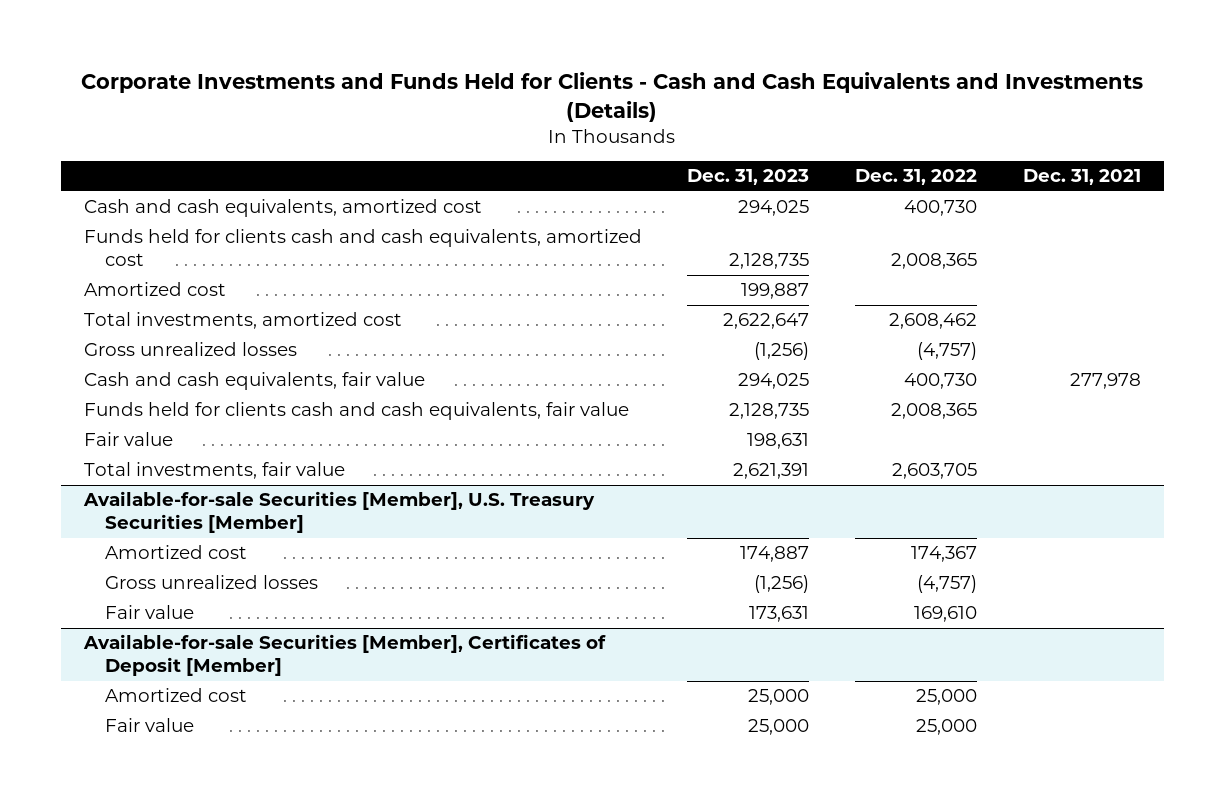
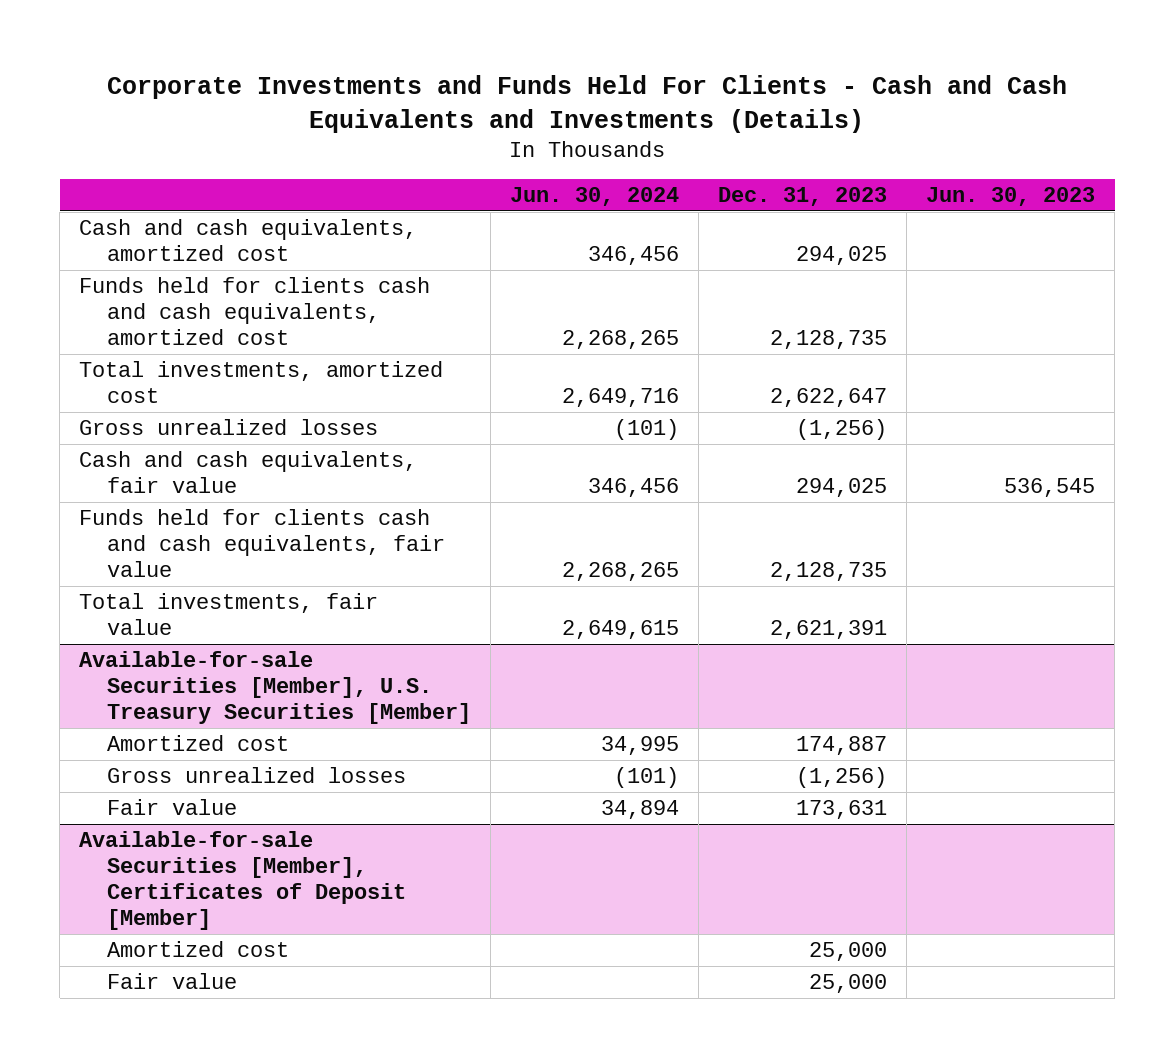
- Corporate Investments and Funds Held for Clients - Cash and Cash Equivalents and Investments (Details)
+ Corporate Investments and Funds Held For Clients - Cash and Cash Equivalents and Investments (Details)
- | Dec. 31, 2023 | Dec. 31, 2022 | Dec. 31, 2021
+ | Jun. 30, 2024 | Dec. 31, 2023 | Jun. 30, 2023
- Amortized cost | 199,887 | |
- Fair value | 198,631 | |

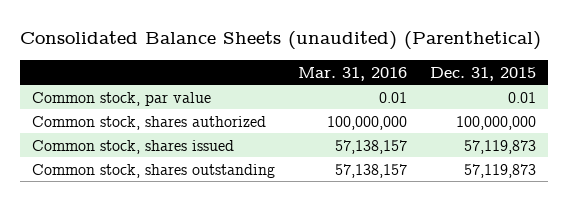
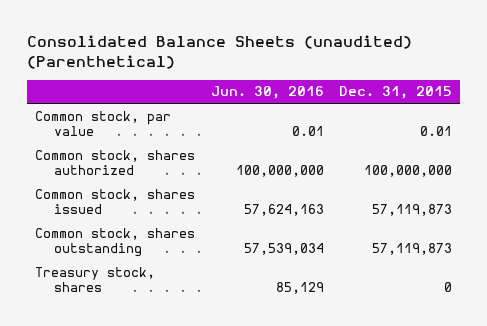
- | Mar. 31, 2016 | Dec. 31, 2015
+ | Jun. 30, 2016 | Dec. 31, 2015
+ Treasury stock, shares | 85,129 | 0

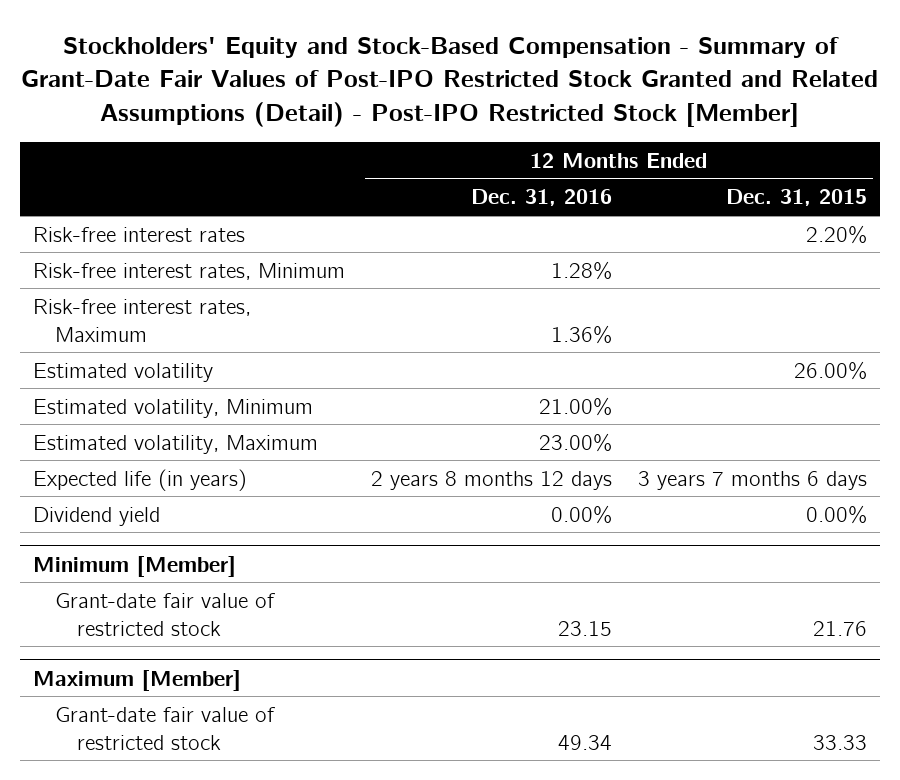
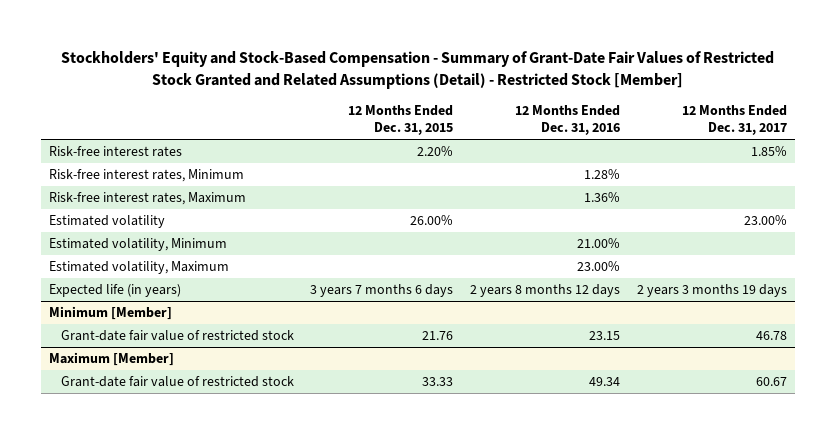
- Stockholders' Equity and Stock-Based Compensation - Summary of Grant-Date Fair Values of Post-IPO Restricted Stock Granted and Related Assumptions (Detail) - Post-IPO Restricted Stock [Member]
+ Stockholders' Equity and Stock-Based Compensation - Summary of Grant-Date Fair Values of Restricted Stock Granted and Related Assumptions (Detail) - Restricted Stock [Member]
- | 12 Months Ended Dec. 31, 2016 | 12 Months Ended Dec. 31, 2015
+ | 12 Months Ended Dec. 31, 2015 | 12 Months Ended Dec. 31, 2016 | 12 Months Ended Dec. 31, 2017
- Dividend yield | 0.00% | 0.00%

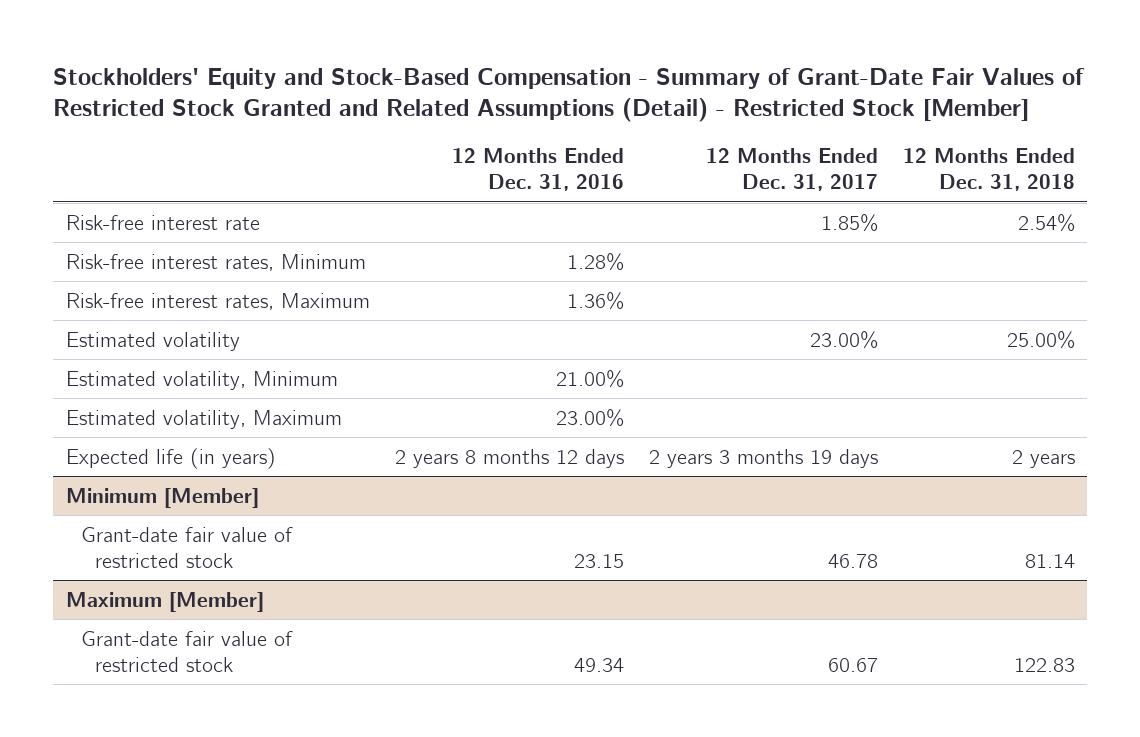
- | 12 Months Ended Dec. 31, 2015 | 12 Months Ended Dec. 31, 2016 | 12 Months Ended Dec. 31, 2017
+ | 12 Months Ended Dec. 31, 2016 | 12 Months Ended Dec. 31, 2017 | 12 Months Ended Dec. 31, 2018
- Risk-free interest rates | 2.20% | | 1.85%
+ Risk-free interest rate | | 1.85% | 2.54%

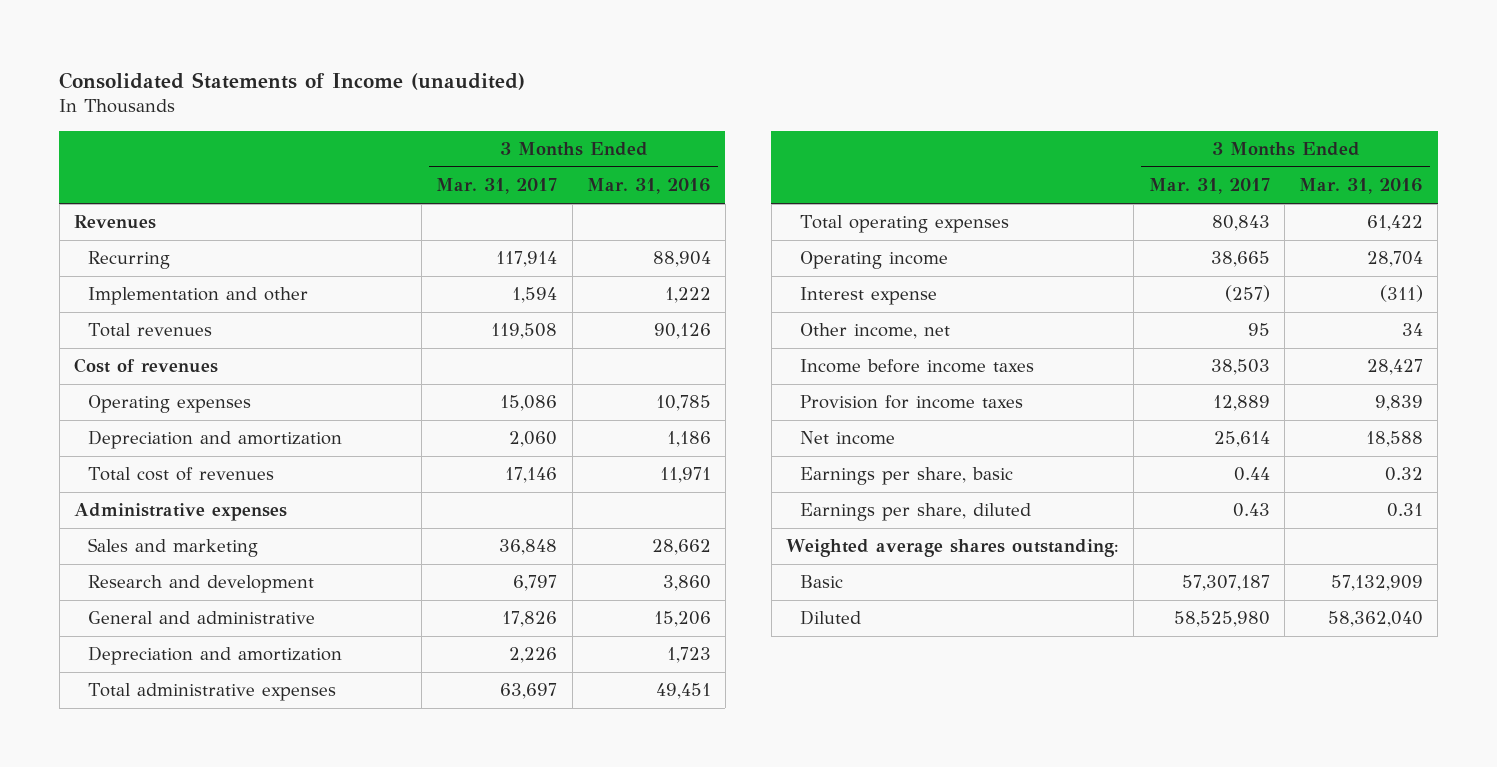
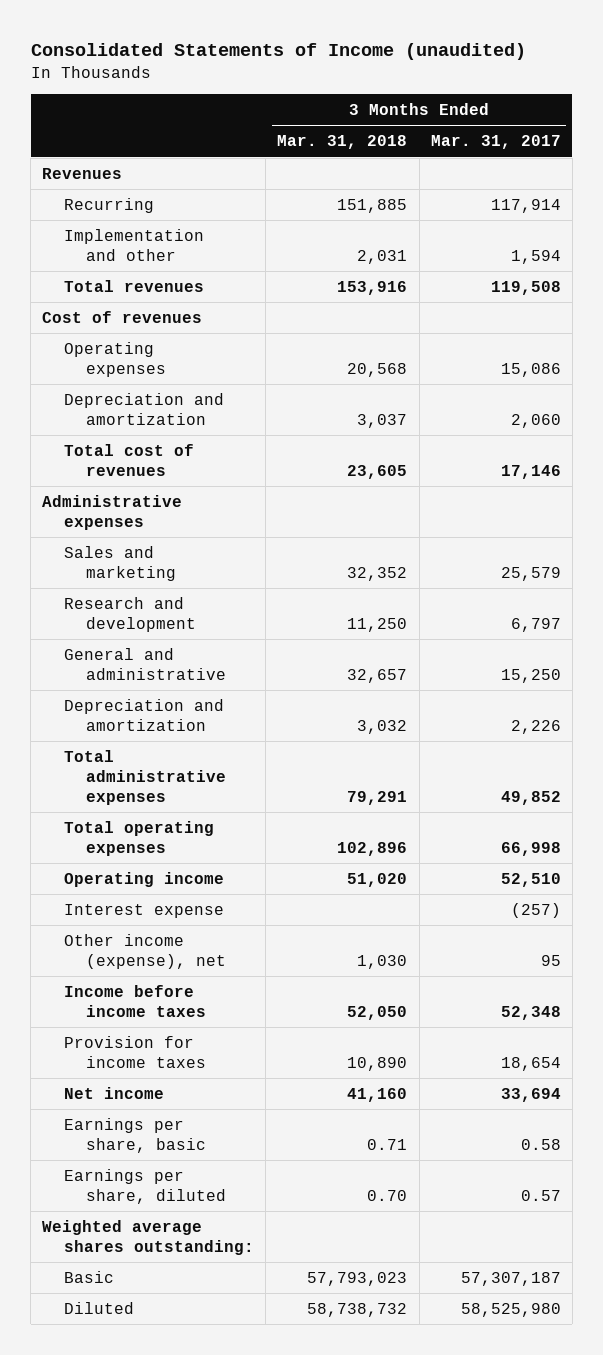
- | 3 Months Ended Mar. 31, 2017 | 3 Months Ended Mar. 31, 2016
+ | 3 Months Ended Mar. 31, 2018 | 3 Months Ended Mar. 31, 2017
- Sales and marketing | 36,848 | 28,662
+ Sales and marketing | 32,352 | 25,579
- General and administrative | 17,826 | 15,206
+ General and administrative | 32,657 | 15,250
- Total administrative expenses | 63,697 | 49,451
- Total operating expenses | 80,843 | 61,422
- Operating income | 38,665 | 28,704
+ Total administrative expenses | 79,291 | 49,852
+ Total operating expenses | 102,896 | 66,998
+ Operating income | 51,020 | 52,510
- Other income, net | 95 | 34
- Income before income taxes | 38,503 | 28,427
- Provision for income taxes | 12,889 | 9,839
- Net income | 25,614 | 18,588
- Earnings per share, basic | 0.44 | 0.32
- Earnings per share, diluted | 0.43 | 0.31
+ Other income (expense), net | 1,030 | 95
+ Income before income taxes | 52,050 | 52,348
+ Provision for income taxes | 10,890 | 18,654
+ Net income | 41,160 | 33,694
+ Earnings per share, basic | 0.71 | 0.58
+ Earnings per share, diluted | 0.70 | 0.57

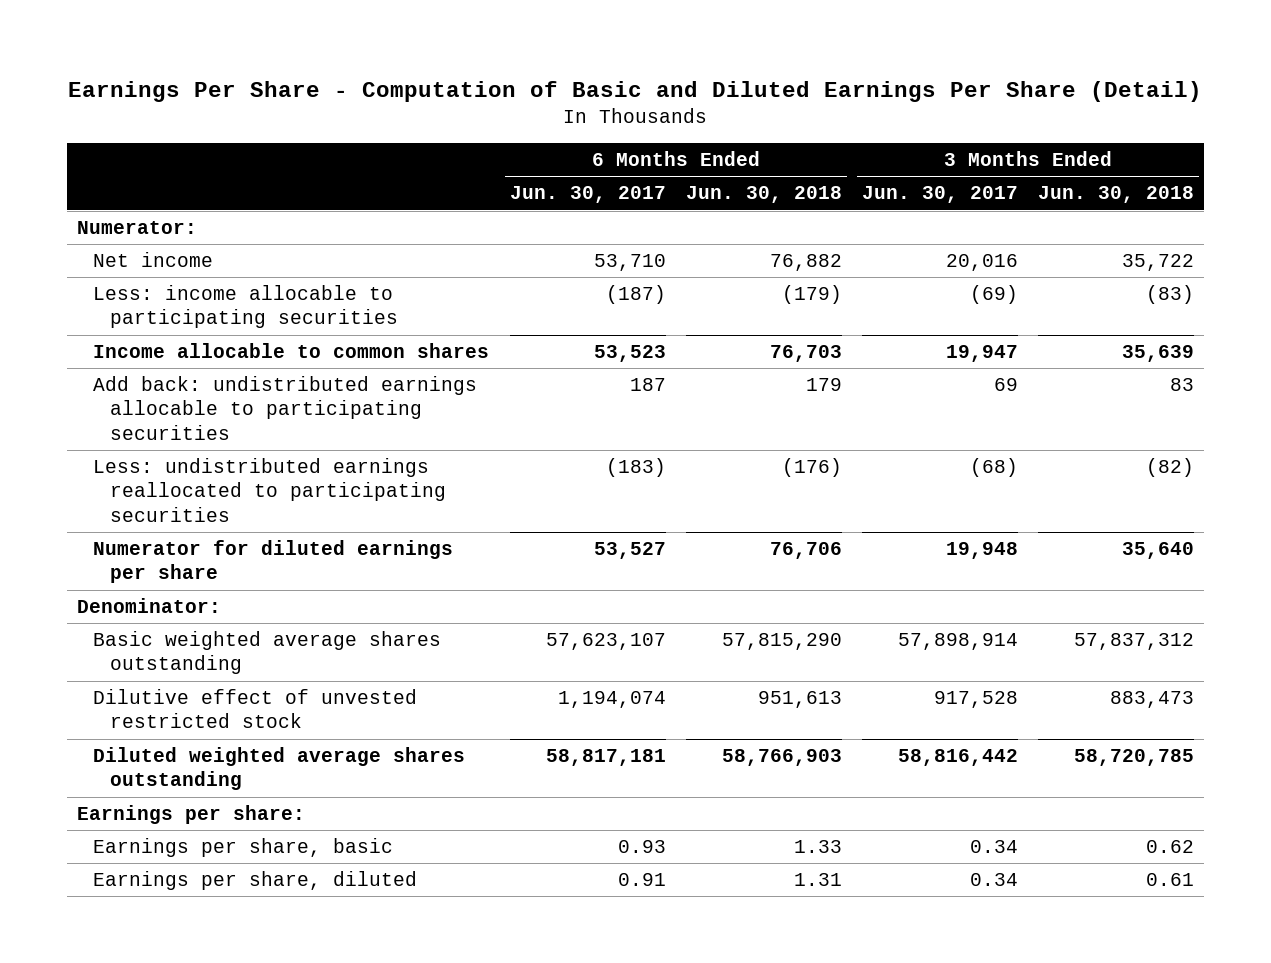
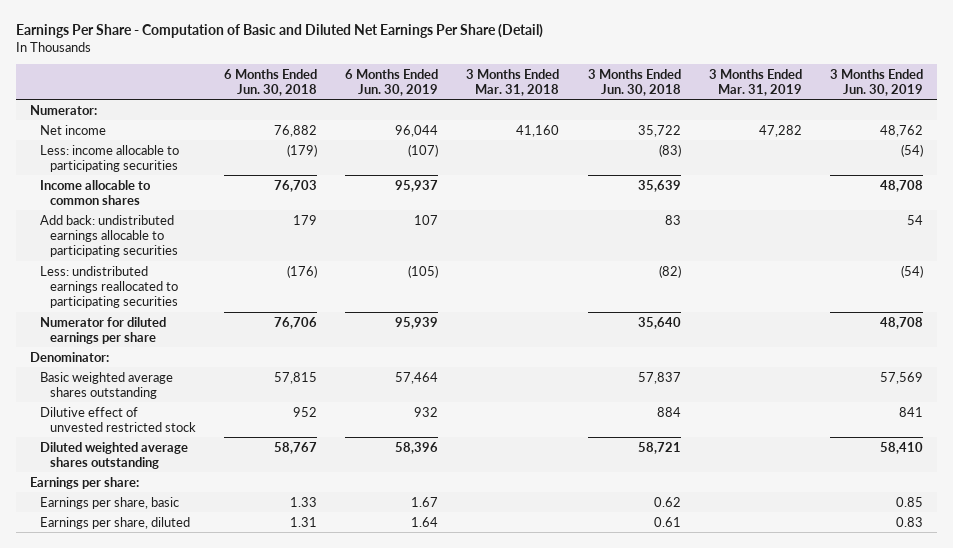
- Earnings Per Share - Computation of Basic and Diluted Earnings Per Share (Detail)
+ Earnings Per Share - Computation of Basic and Diluted Net Earnings Per Share (Detail)
- | 6 Months Ended Jun. 30, 2017 | 6 Months Ended Jun. 30, 2018 | 3 Months Ended Jun. 30, 2017 | 3 Months Ended Jun. 30, 2018
+ | 6 Months Ended Jun. 30, 2018 | 6 Months Ended Jun. 30, 2019 | 3 Months Ended Mar. 31, 2018 | 3 Months Ended Jun. 30, 2018 | 3 Months Ended Mar. 31, 2019 | 3 Months Ended Jun. 30, 2019
- Basic weighted average shares outstanding | 57,623,107 | 57,815,290 | 57,898,914 | 57,837,312
- Dilutive effect of unvested restricted stock | 1,194,074 | 951,613 | 917,528 | 883,473
- Diluted weighted average shares outstanding | 58,817,181 | 58,766,903 | 58,816,442 | 58,720,785
+ Basic weighted average shares outstanding | 57,815 | 57,464 | | 57,837 | | 57,569
+ Dilutive effect of unvested restricted stock | 952 | 932 | | 884 | | 841
+ Diluted weighted average shares outstanding | 58,767 | 58,396 | | 58,721 | | 58,410

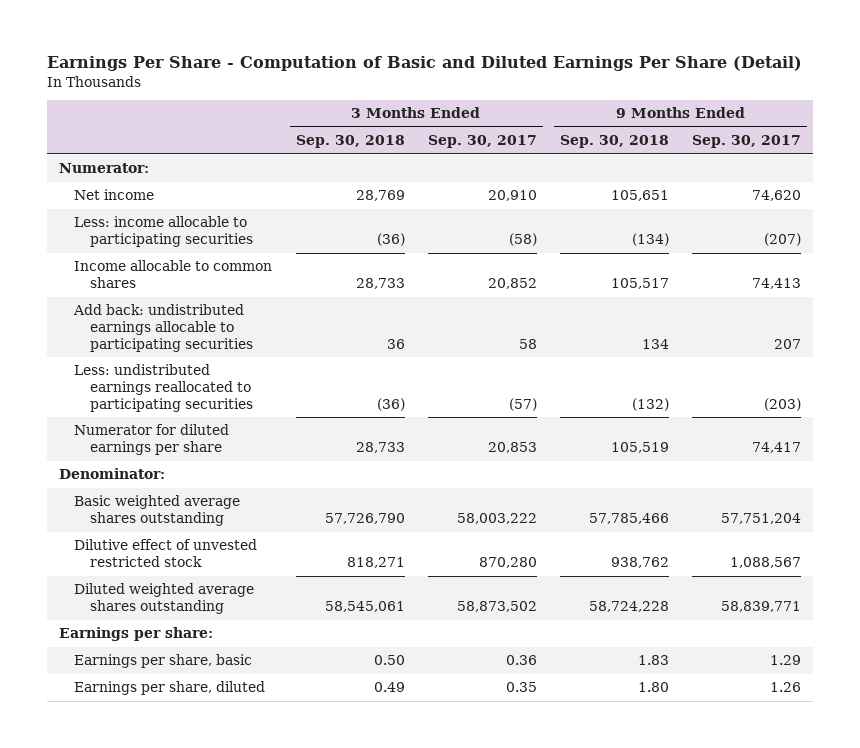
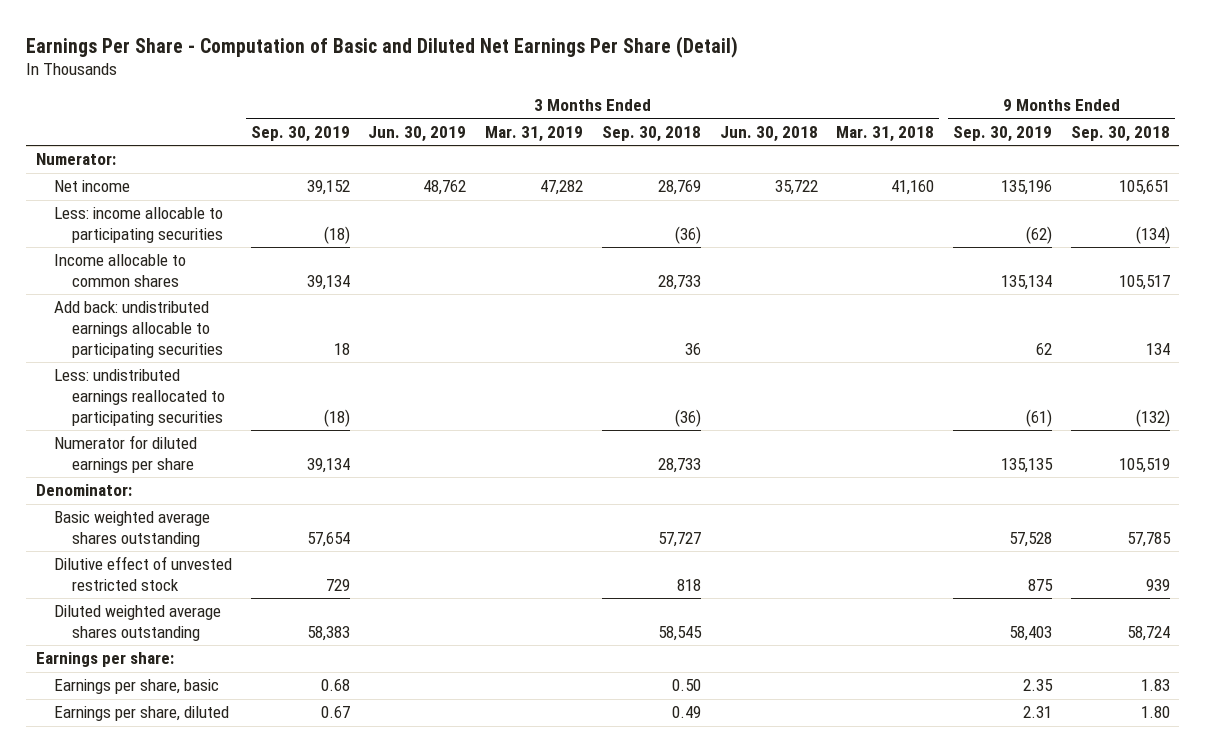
- Earnings Per Share - Computation of Basic and Diluted Earnings Per Share (Detail)
+ Earnings Per Share - Computation of Basic and Diluted Net Earnings Per Share (Detail)
- | 3 Months Ended Sep. 30, 2018 | 3 Months Ended Sep. 30, 2017 | 9 Months Ended Sep. 30, 2018 | 9 Months Ended Sep. 30, 2017
+ | 3 Months Ended Sep. 30, 2019 | 3 Months Ended Jun. 30, 2019 | 3 Months Ended Mar. 31, 2019 | 3 Months Ended Sep. 30, 2018 | 3 Months Ended Jun. 30, 2018 | 3 Months Ended Mar. 31, 2018 | 9 Months Ended Sep. 30, 2019 | 9 Months Ended Sep. 30, 2018
- Basic weighted average shares outstanding | 57,726,790 | 58,003,222 | 57,785,466 | 57,751,204
- Dilutive effect of unvested restricted stock | 818,271 | 870,280 | 938,762 | 1,088,567
- Diluted weighted average shares outstanding | 58,545,061 | 58,873,502 | 58,724,228 | 58,839,771
+ Basic weighted average shares outstanding | 57,654 | | | 57,727 | | | 57,528 | 57,785
+ Dilutive effect of unvested restricted stock | 729 | | | 818 | | | 875 | 939
+ Diluted weighted average shares outstanding | 58,383 | | | 58,545 | | | 58,403 | 58,724

